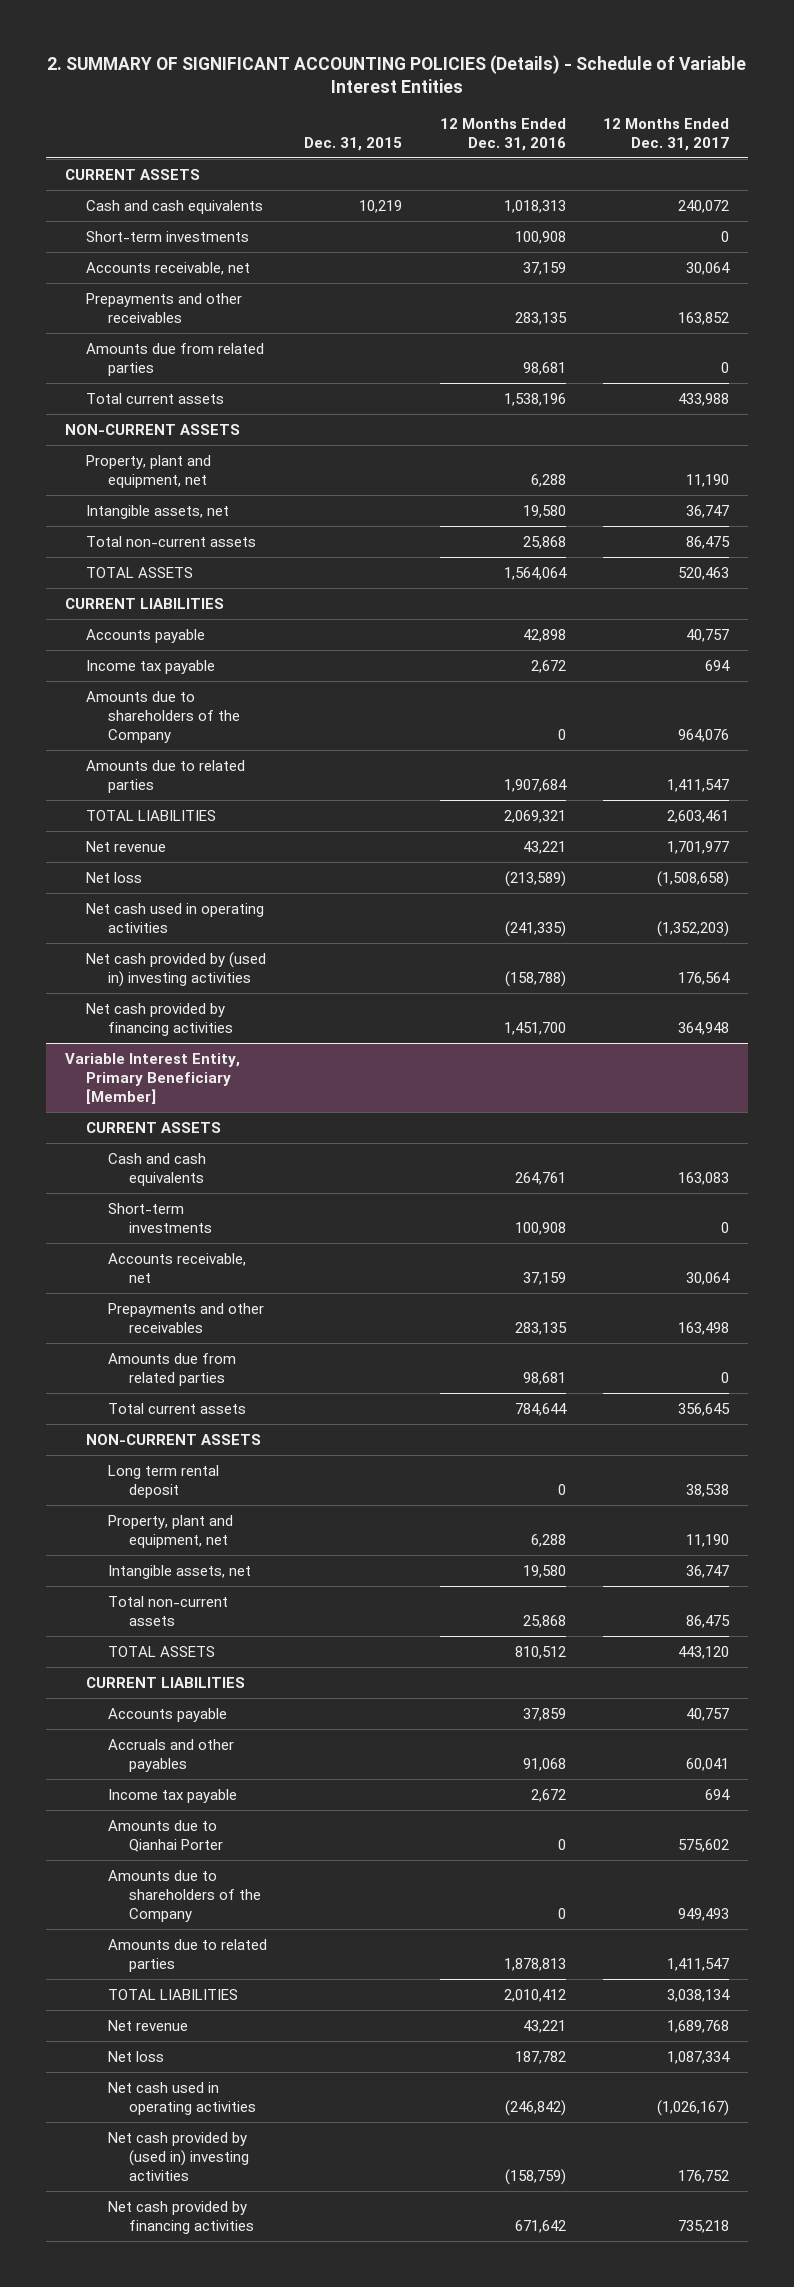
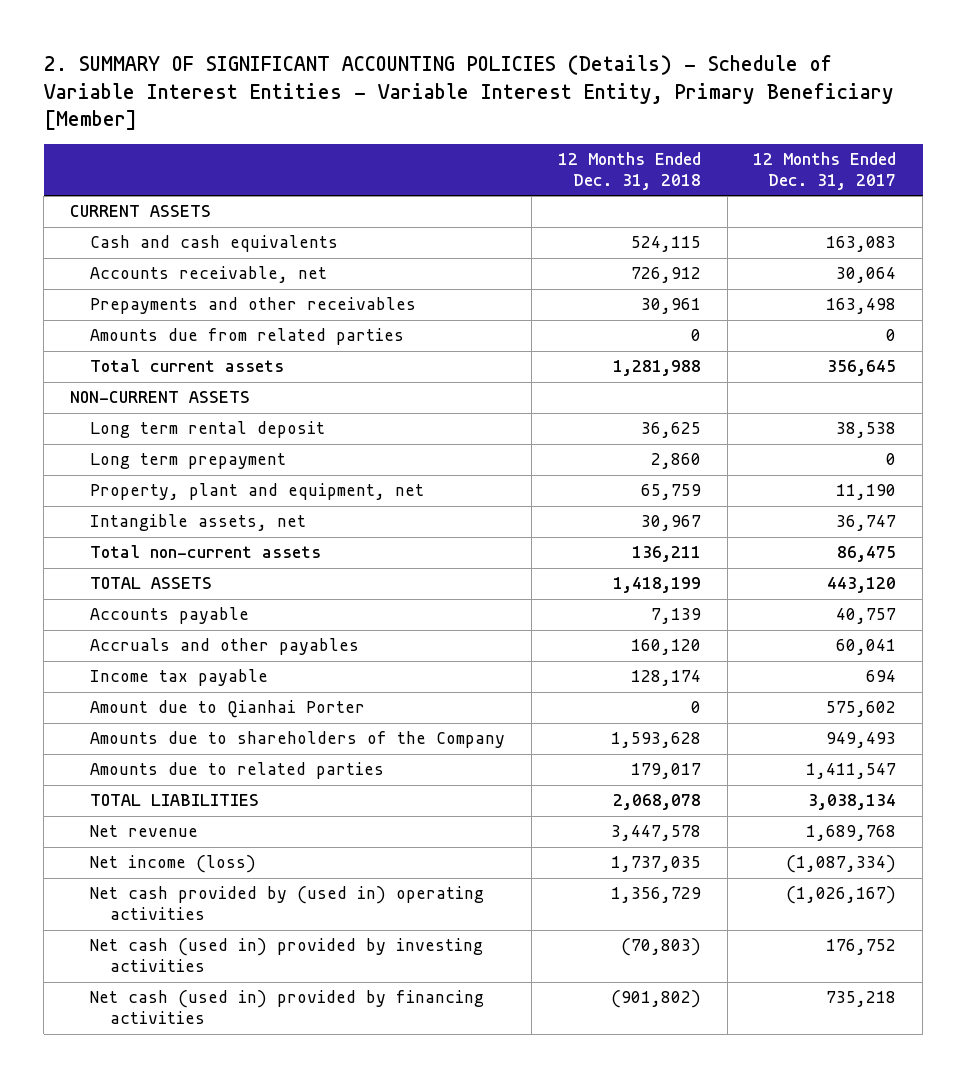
- 2. SUMMARY OF SIGNIFICANT ACCOUNTING POLICIES (Details) - Schedule of Variable Interest Entities
+ 2. SUMMARY OF SIGNIFICANT ACCOUNTING POLICIES (Details) - Schedule of Variable Interest Entities - Variable Interest Entity, Primary Beneficiary [Member]
- | Dec. 31, 2015 | 12 Months Ended Dec. 31, 2016 | 12 Months Ended Dec. 31, 2017
+ | 12 Months Ended Dec. 31, 2018 | 12 Months Ended Dec. 31, 2017
- Cash and cash equivalents | 10,219 | 1,018,313 | 240,072
- Short-term investments | | 100,908 | 0
- Accounts receivable, net | | 37,159 | 30,064
- Prepayments and other receivables | | 283,135 | 163,852
- Amounts due from related parties | | 98,681 | 0
- Total current assets | | 1,538,196 | 433,988
- NON-CURRENT ASSETS
- Property, plant and equipment, net | | 6,288 | 11,190
- Intangible assets, net | | 19,580 | 36,747
- Total non-current assets | | 25,868 | 86,475
- TOTAL ASSETS | | 1,564,064 | 520,463
- CURRENT LIABILITIES
- Accounts payable | | 42,898 | 40,757
- Income tax payable | | 2,672 | 694
- Amounts due to shareholders of the Company | | 0 | 964,076
- Amounts due to related parties | | 1,907,684 | 1,411,547
- TOTAL LIABILITIES | | 2,069,321 | 2,603,461
- Net revenue | | 43,221 | 1,701,977
- Net loss | | (213,589) | (1,508,658)
- Net cash used in operating activities | | (241,335) | (1,352,203)
- Net cash provided by (used in) investing activities | | (158,788) | 176,564
- Net cash provided by financing activities | | 1,451,700 | 364,948
- Variable Interest Entity, Primary Beneficiary [Member]
- CURRENT ASSETS
- Short-term investments | | 100,908 | 0
+ Long term prepayment | 2,860 | 0
- CURRENT LIABILITIES
- Amounts due to Qianhai Porter | | 0 | 575,602
+ Amount due to Qianhai Porter | 0 | 575,602
- Net loss | | 187,782 | 1,087,334
- Net cash used in operating activities | | (246,842) | (1,026,167)
- Net cash provided by (used in) investing activities | | (158,759) | 176,752
- Net cash provided by financing activities | | 671,642 | 735,218
+ Net income (loss) | 1,737,035 | (1,087,334)
+ Net cash provided by (used in) operating activities | 1,356,729 | (1,026,167)
+ Net cash (used in) provided by investing activities | (70,803) | 176,752
+ Net cash (used in) provided by financing activities | (901,802) | 735,218

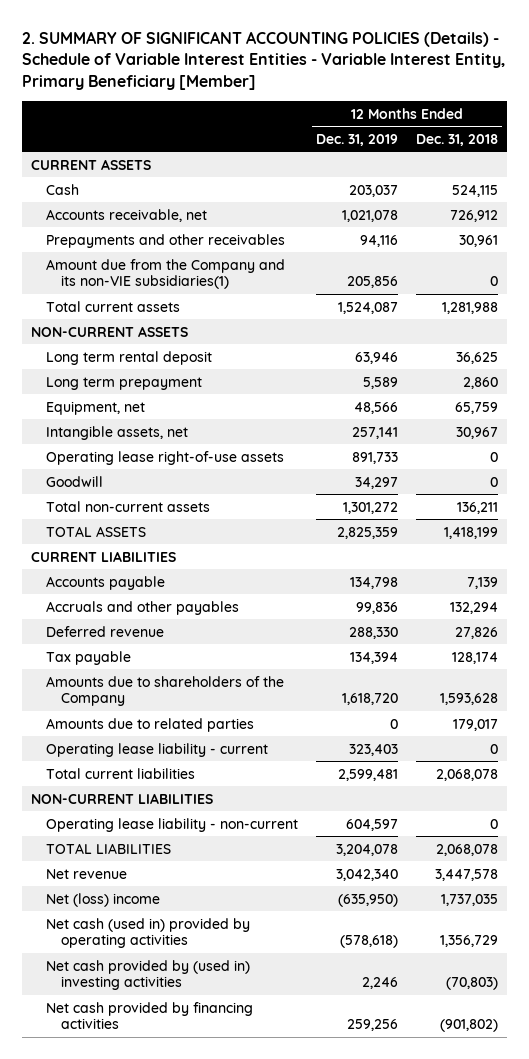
- | 12 Months Ended Dec. 31, 2018 | 12 Months Ended Dec. 31, 2017
+ | 12 Months Ended Dec. 31, 2019 | 12 Months Ended Dec. 31, 2018
- Cash and cash equivalents | 524,115 | 163,083
+ Cash | 203,037 | 524,115
- Amounts due from related parties | 0 | 0
+ Amount due from the Company and its non-VIE subsidiaries(1) | 205,856 | 0
- Property, plant and equipment, net | 65,759 | 11,190
+ Equipment, net | 48,566 | 65,759
+ Operating lease right-of-use assets | 891,733 | 0
+ Goodwill | 34,297 | 0
+ CURRENT LIABILITIES
- Accruals and other payables | 160,120 | 60,041
- Income tax payable | 128,174 | 694
- Amount due to Qianhai Porter | 0 | 575,602
+ Accruals and other payables | 99,836 | 132,294
+ Deferred revenue | 288,330 | 27,826
+ Tax payable | 134,394 | 128,174
+ Operating lease liability - current | 323,403 | 0
+ Total current liabilities | 2,599,481 | 2,068,078
+ NON-CURRENT LIABILITIES
+ Operating lease liability - non-current | 604,597 | 0
- Net income (loss) | 1,737,035 | (1,087,334)
- Net cash provided by (used in) operating activities | 1,356,729 | (1,026,167)
- Net cash (used in) provided by investing activities | (70,803) | 176,752
- Net cash (used in) provided by financing activities | (901,802) | 735,218
+ Net (loss) income | (635,950) | 1,737,035
+ Net cash (used in) provided by operating activities | (578,618) | 1,356,729
+ Net cash provided by (used in) investing activities | 2,246 | (70,803)
+ Net cash provided by financing activities | 259,256 | (901,802)

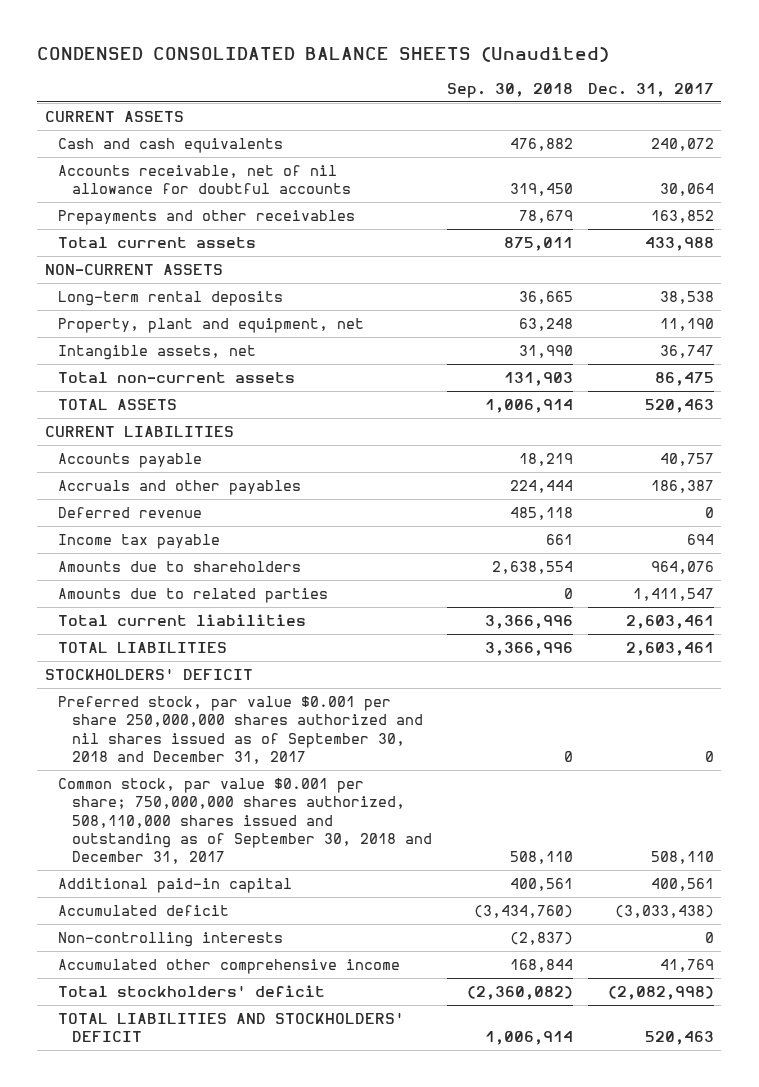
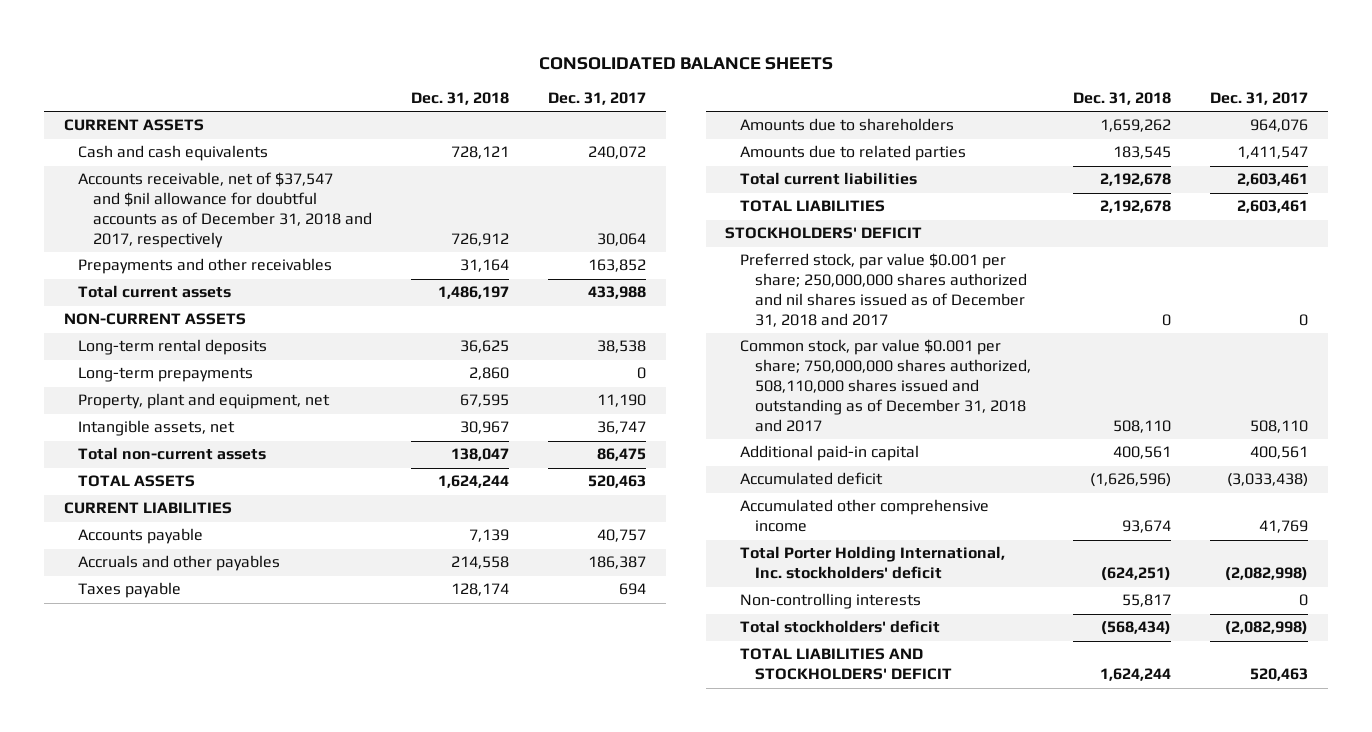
- CONDENSED CONSOLIDATED BALANCE SHEETS (Unaudited)
+ CONSOLIDATED BALANCE SHEETS
- | Sep. 30, 2018 | Dec. 31, 2017
+ | Dec. 31, 2018 | Dec. 31, 2017
- Accounts receivable, net of nil allowance for doubtful accounts | 319,450 | 30,064
+ Accounts receivable, net of $37,547 and $nil allowance for doubtful accounts as of December 31, 2018 and 2017, respectively | 726,912 | 30,064
+ Long-term prepayments | 2,860 | 0
- Deferred revenue | 485,118 | 0
- Income tax payable | 661 | 694
+ Taxes payable | 128,174 | 694
- Preferred stock, par value $0.001 per share 250,000,000 shares authorized and nil shares issued as of September 30, 2018 and December 31, 2017 | 0 | 0
- Common stock, par value $0.001 per share; 750,000,000 shares authorized, 508,110,000 shares issued and outstanding as of September 30, 2018 and December 31, 2017 | 508,110 | 508,110
+ Preferred stock, par value $0.001 per share; 250,000,000 shares authorized and nil shares issued as of December 31, 2018 and 2017 | 0 | 0
+ Common stock, par value $0.001 per share; 750,000,000 shares authorized, 508,110,000 shares issued and outstanding as of December 31, 2018 and 2017 | 508,110 | 508,110
+ Total Porter Holding International, Inc. stockholders' deficit | (624,251) | (2,082,998)
moved down: Non-controlling interests | 55,817 | 0

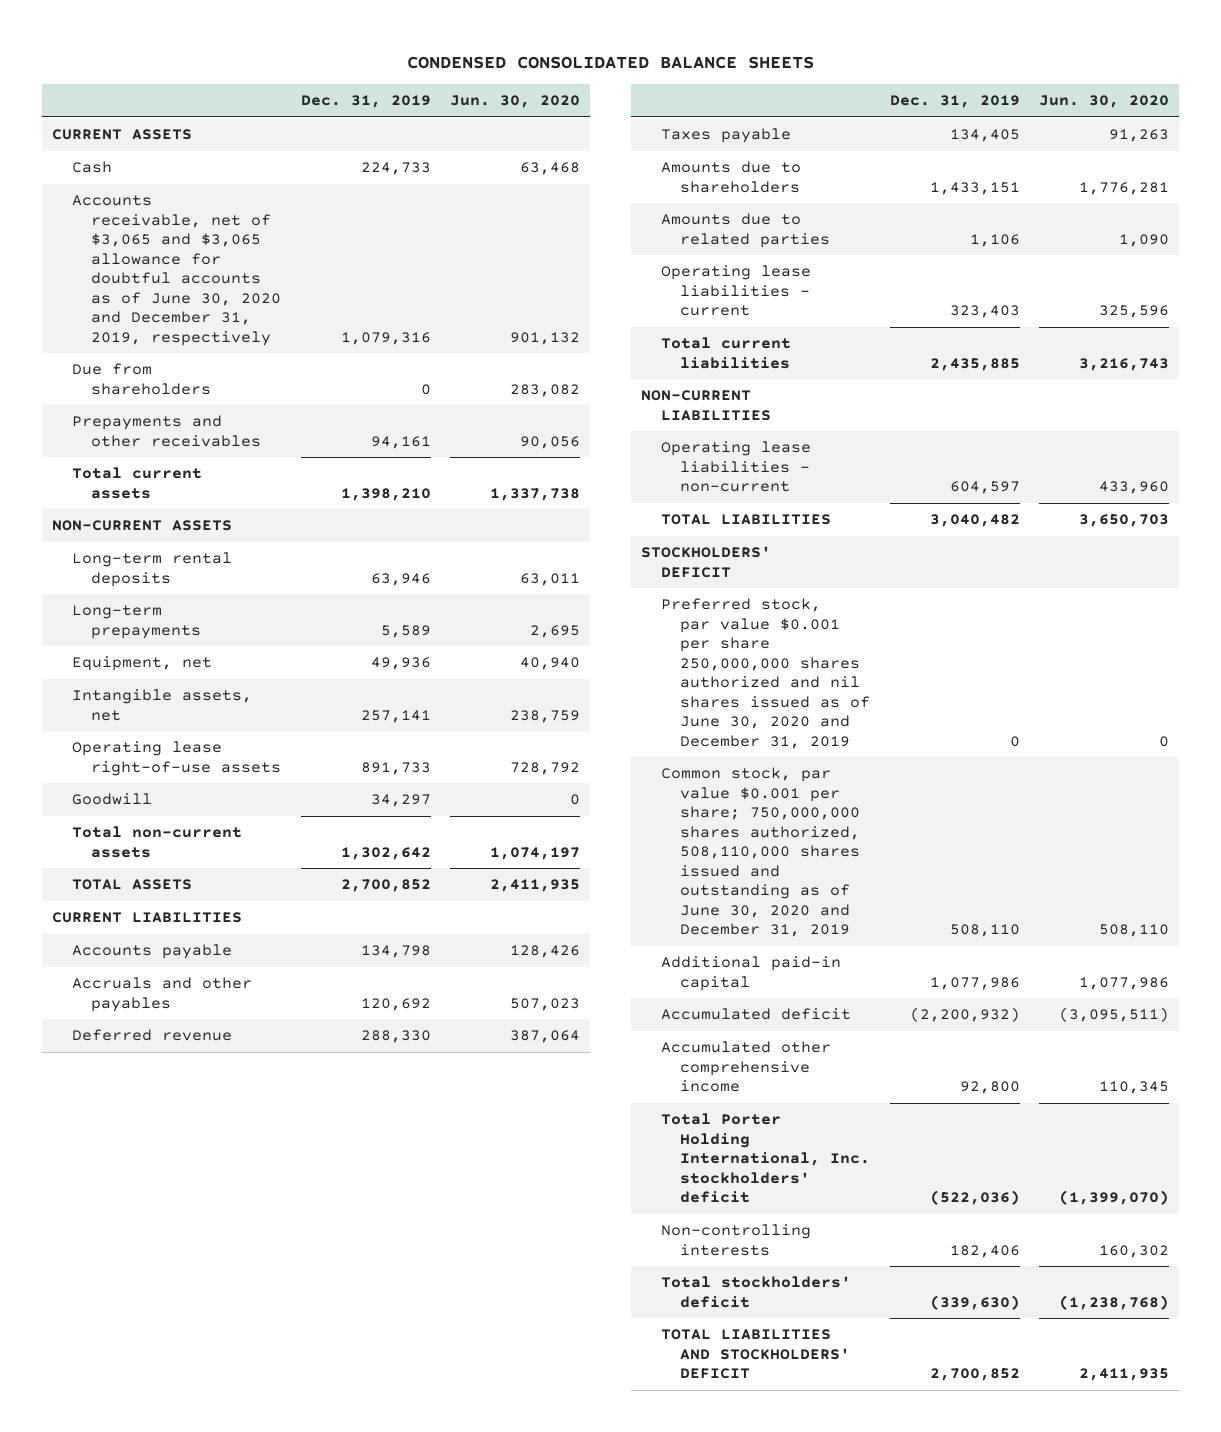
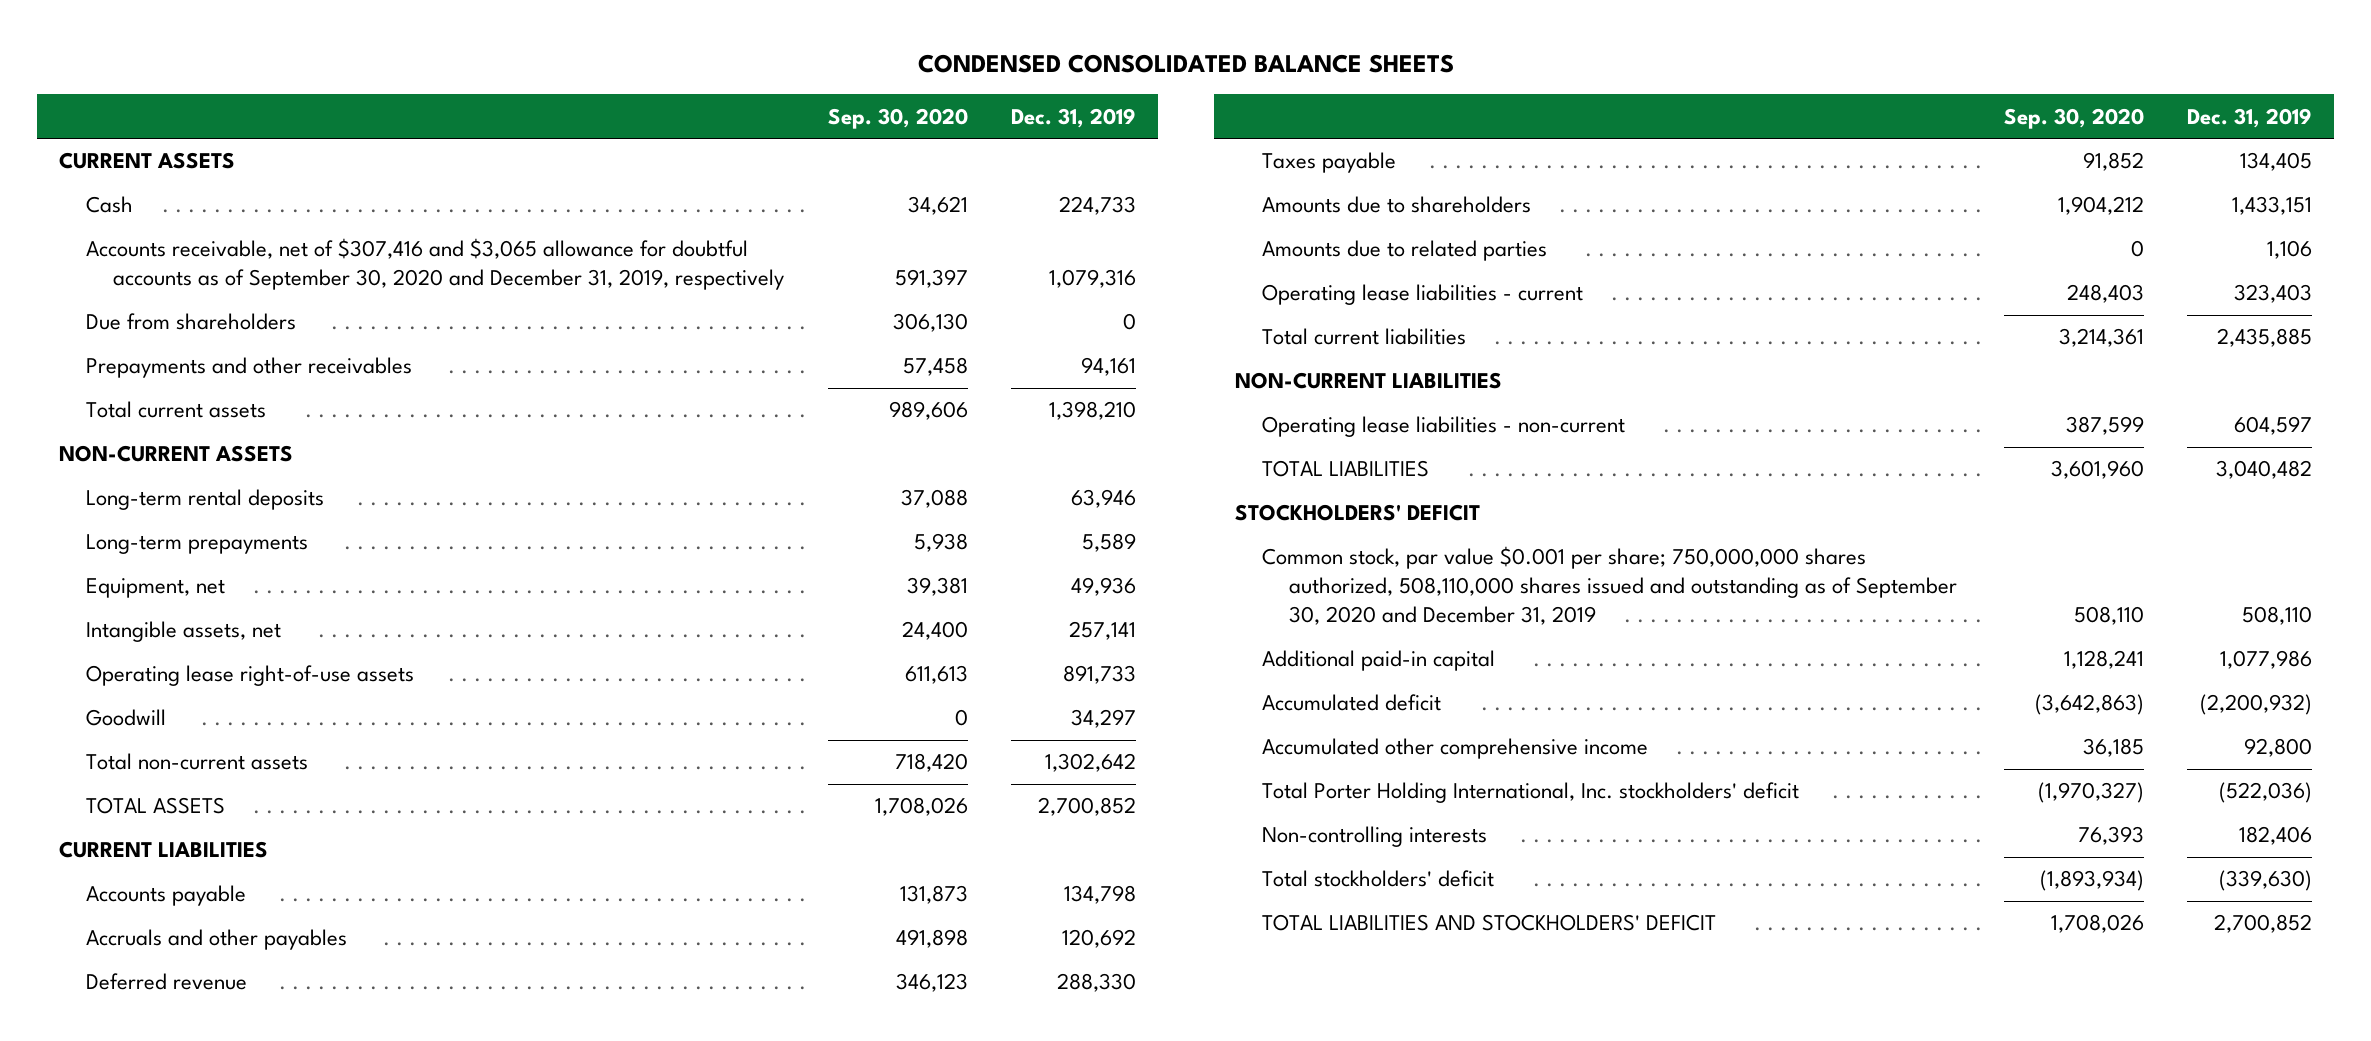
- | Dec. 31, 2019 | Jun. 30, 2020
+ | Sep. 30, 2020 | Dec. 31, 2019
- Accounts receivable, net of $3,065 and $3,065 allowance for doubtful accounts as of June 30, 2020 and December 31, 2019, respectively | 1,079,316 | 901,132
+ Accounts receivable, net of $307,416 and $3,065 allowance for doubtful accounts as of September 30, 2020 and December 31, 2019, respectively | 591,397 | 1,079,316
- Preferred stock, par value $0.001 per share 250,000,000 shares authorized and nil shares issued as of June 30, 2020 and December 31, 2019 | 0 | 0
- Common stock, par value $0.001 per share; 750,000,000 shares authorized, 508,110,000 shares issued and outstanding as of June 30, 2020 and December 31, 2019 | 508,110 | 508,110
+ Common stock, par value $0.001 per share; 750,000,000 shares authorized, 508,110,000 shares issued and outstanding as of September 30, 2020 and December 31, 2019 | 508,110 | 508,110

